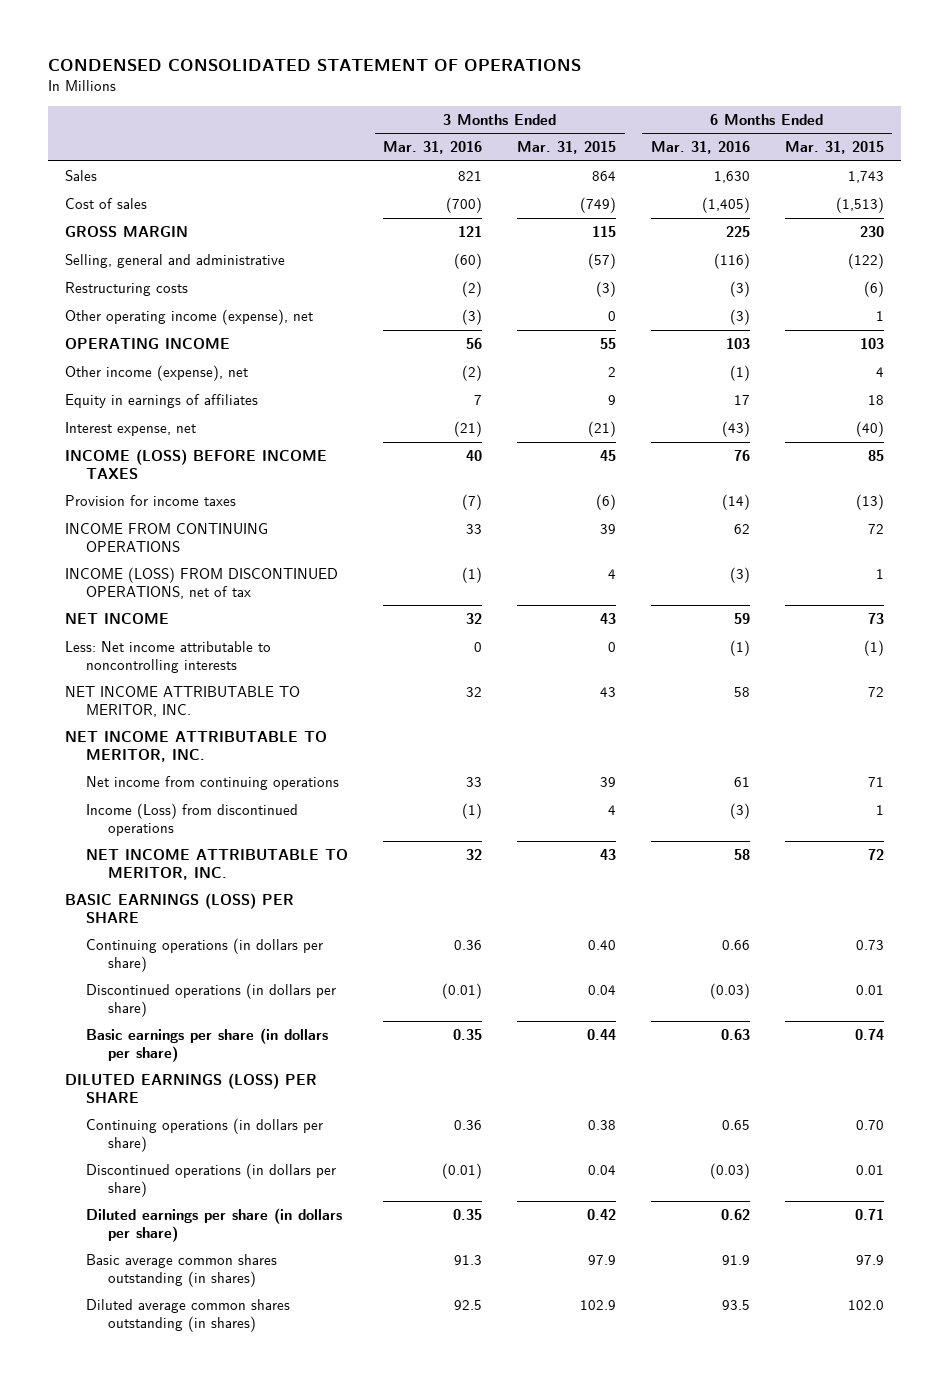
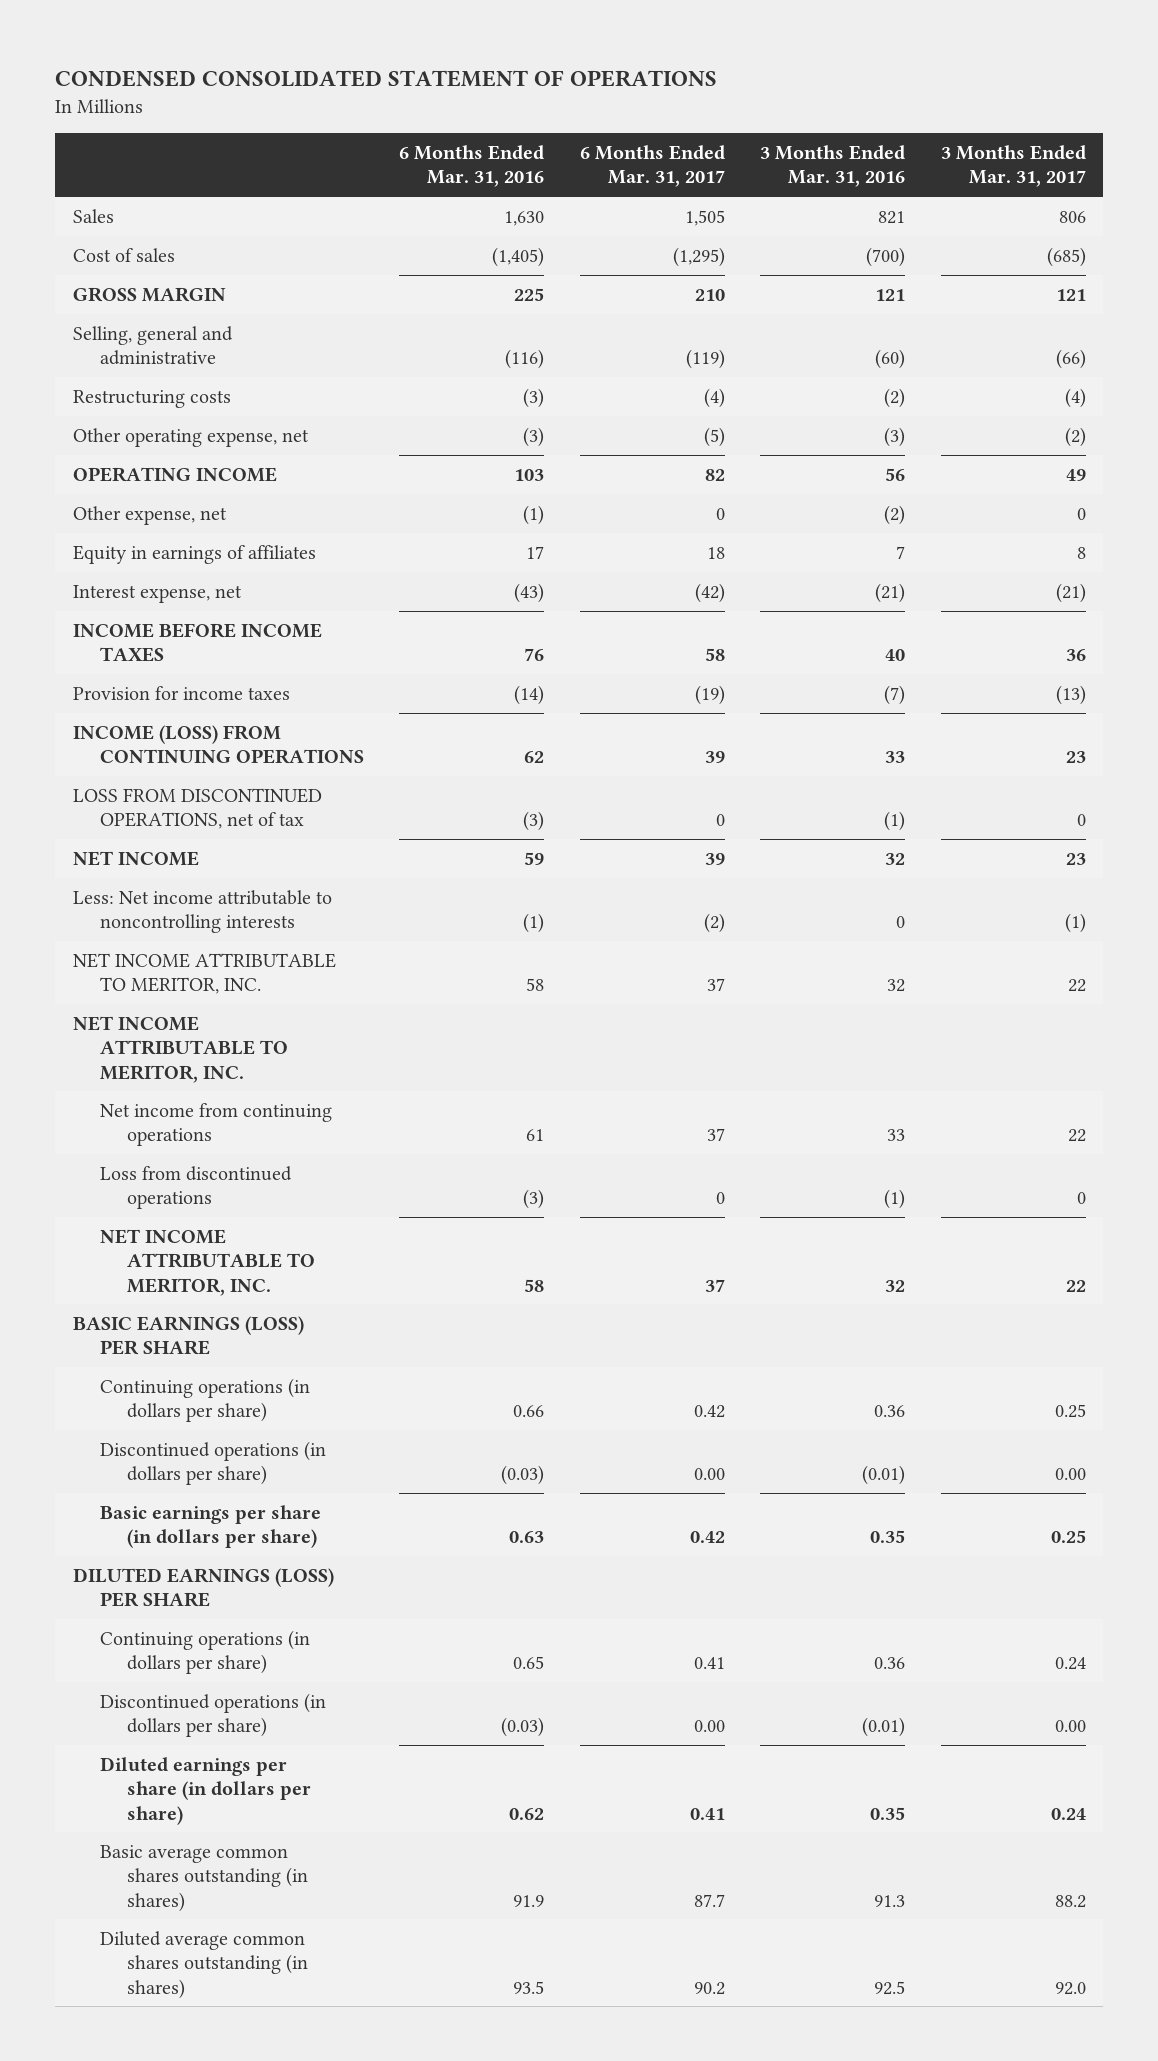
- | 3 Months Ended Mar. 31, 2016 | 3 Months Ended Mar. 31, 2015 | 6 Months Ended Mar. 31, 2016 | 6 Months Ended Mar. 31, 2015
+ | 6 Months Ended Mar. 31, 2016 | 6 Months Ended Mar. 31, 2017 | 3 Months Ended Mar. 31, 2016 | 3 Months Ended Mar. 31, 2017
- Other operating income (expense), net | (3) | 0 | (3) | 1
+ Other operating expense, net | (3) | (5) | (3) | (2)
- Other income (expense), net | (2) | 2 | (1) | 4
+ Other expense, net | (1) | 0 | (2) | 0
- INCOME (LOSS) BEFORE INCOME TAXES | 40 | 45 | 76 | 85
+ INCOME BEFORE INCOME TAXES | 76 | 58 | 40 | 36
- INCOME FROM CONTINUING OPERATIONS | 33 | 39 | 62 | 72
- INCOME (LOSS) FROM DISCONTINUED OPERATIONS, net of tax | (1) | 4 | (3) | 1
+ INCOME (LOSS) FROM CONTINUING OPERATIONS | 62 | 39 | 33 | 23
+ LOSS FROM DISCONTINUED OPERATIONS, net of tax | (3) | 0 | (1) | 0
- Income (Loss) from discontinued operations | (1) | 4 | (3) | 1
+ Loss from discontinued operations | (3) | 0 | (1) | 0

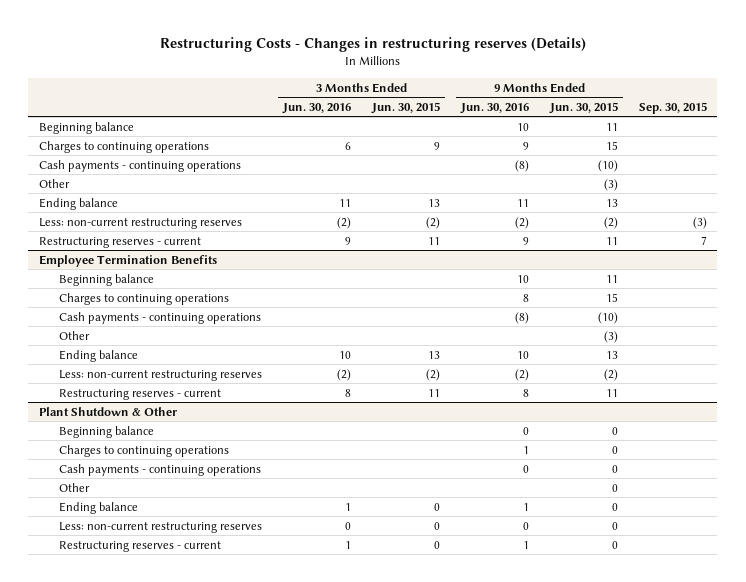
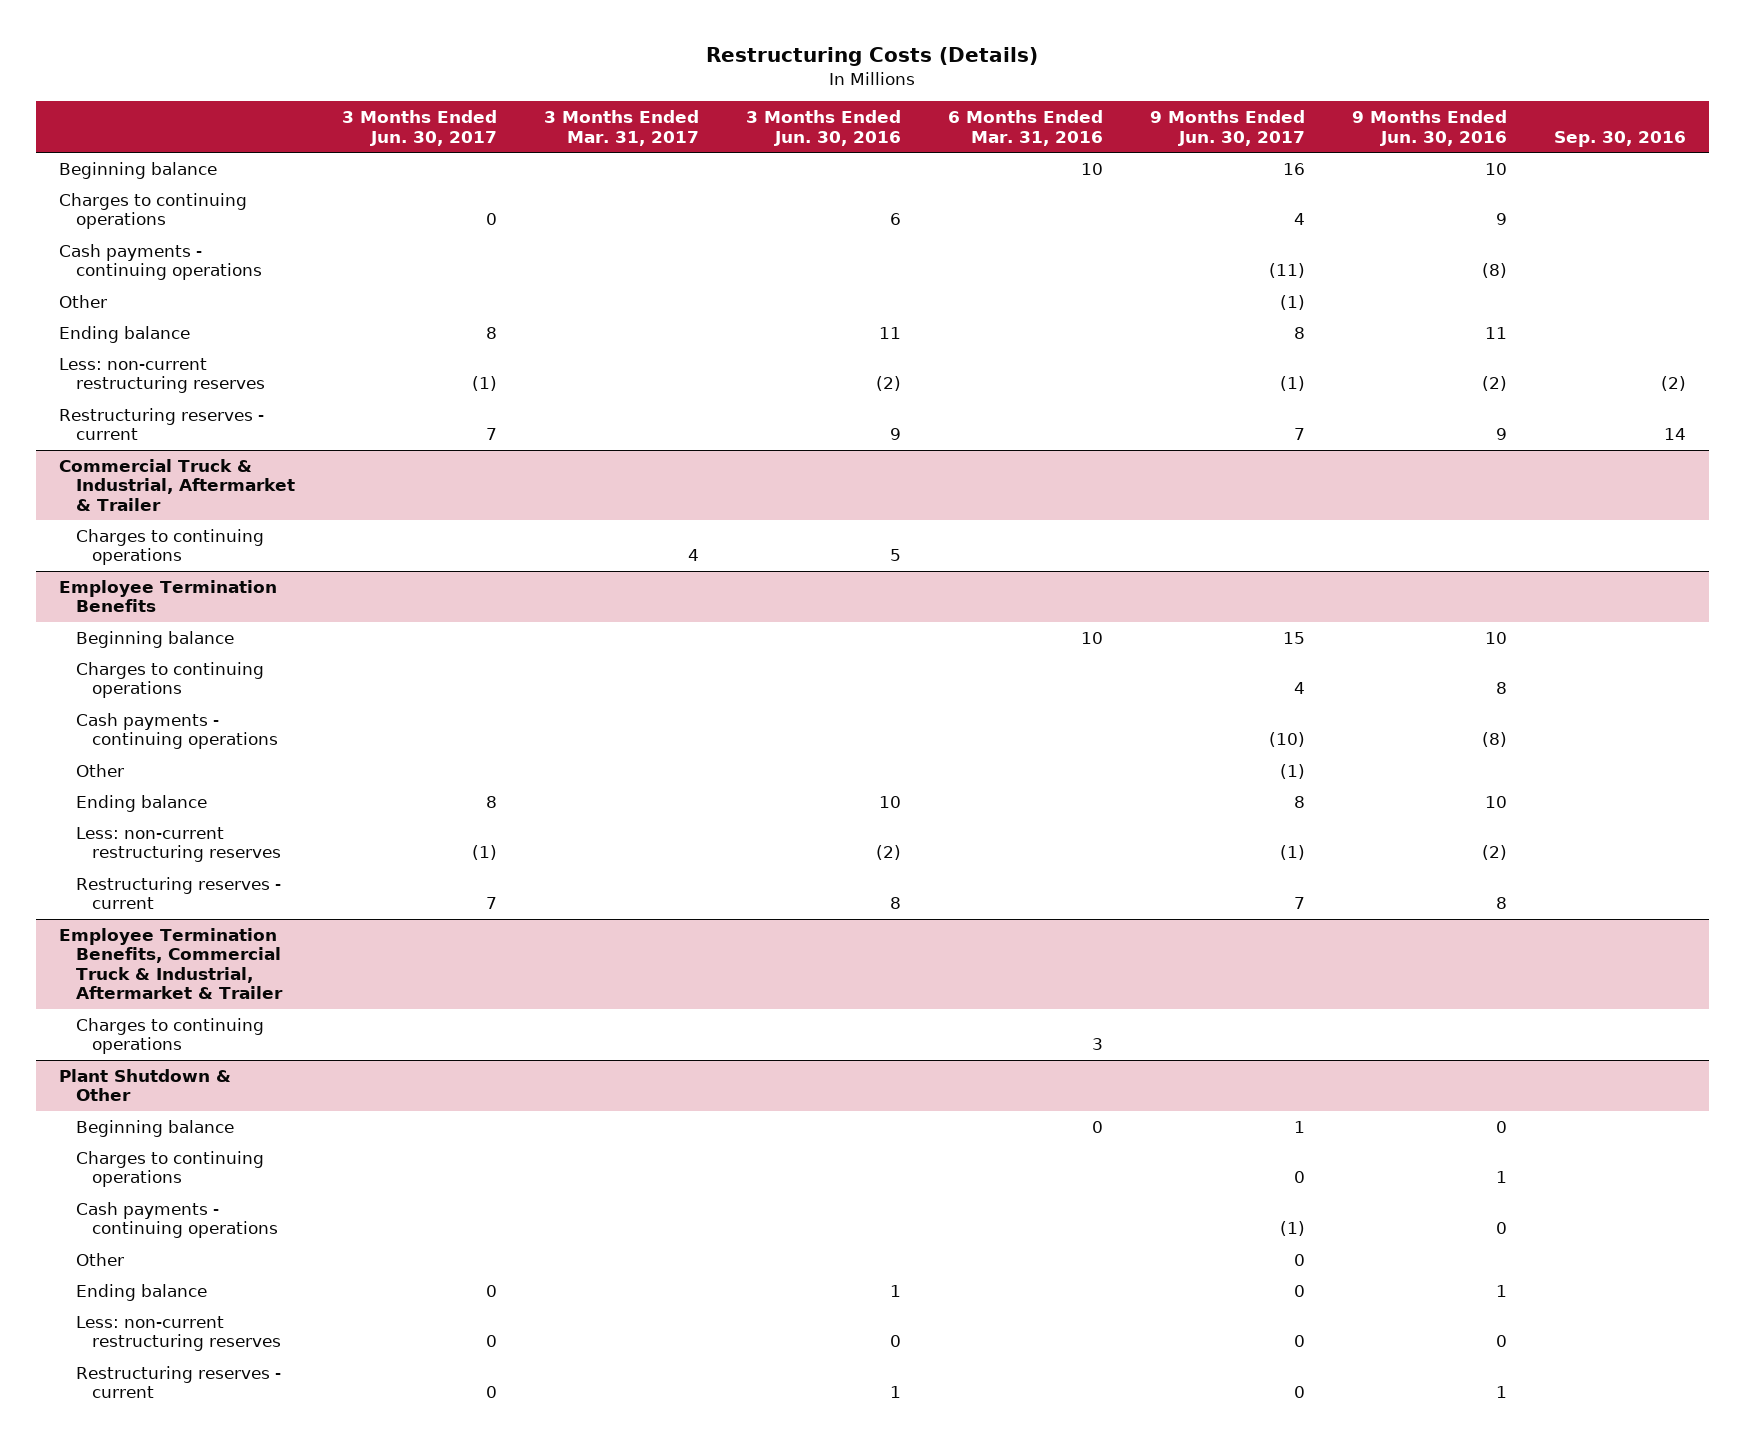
- Restructuring Costs - Changes in restructuring reserves (Details)
+ Restructuring Costs (Details)
- | 3 Months Ended Jun. 30, 2016 | 3 Months Ended Jun. 30, 2015 | 9 Months Ended Jun. 30, 2016 | 9 Months Ended Jun. 30, 2015 | Sep. 30, 2015
+ | 3 Months Ended Jun. 30, 2017 | 3 Months Ended Mar. 31, 2017 | 3 Months Ended Jun. 30, 2016 | 6 Months Ended Mar. 31, 2016 | 9 Months Ended Jun. 30, 2017 | 9 Months Ended Jun. 30, 2016 | Sep. 30, 2016
+ Commercial Truck & Industrial, Aftermarket & Trailer
+ Charges to continuing operations | | 4 | 5 | | | |
+ Employee Termination Benefits, Commercial Truck & Industrial, Aftermarket & Trailer
+ Charges to continuing operations | | | | 3 | | |

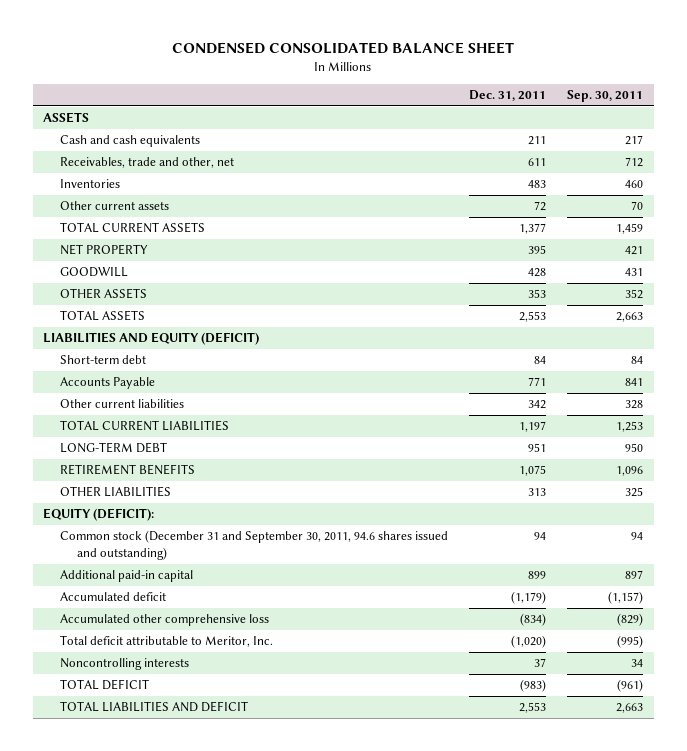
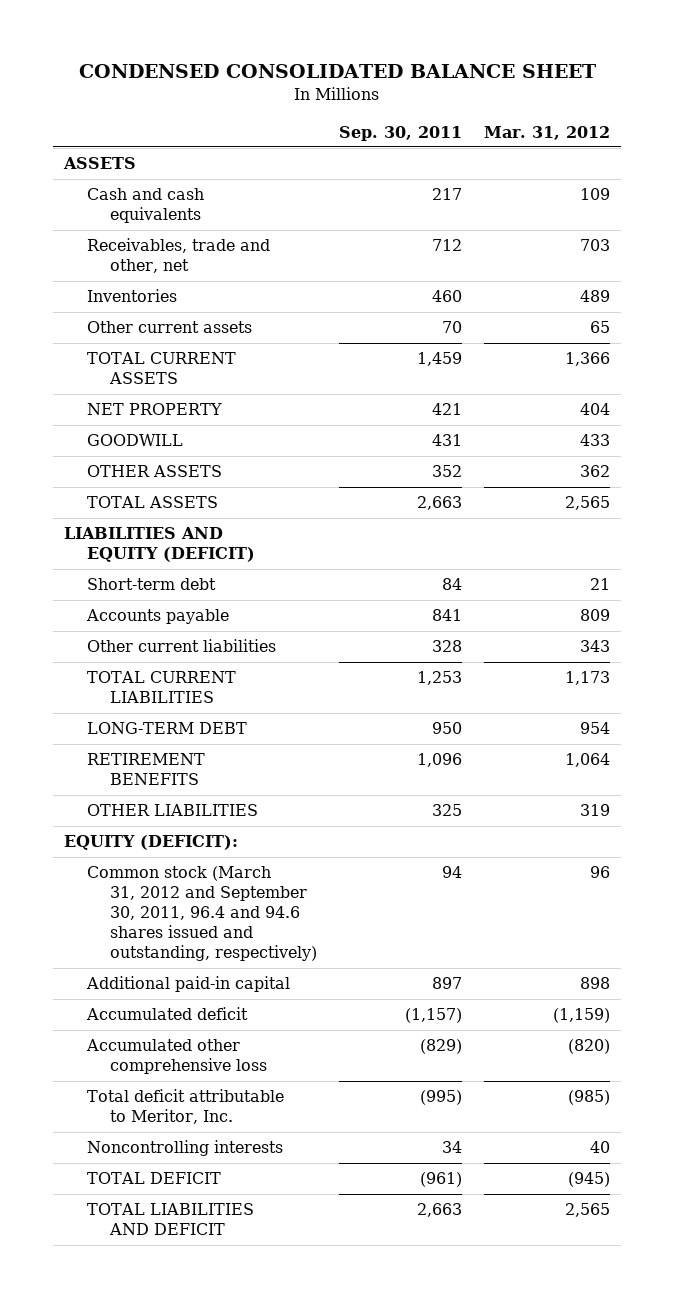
- | Dec. 31, 2011 | Sep. 30, 2011
+ | Sep. 30, 2011 | Mar. 31, 2012
- Accounts Payable | 771 | 841
+ Accounts payable | 841 | 809
- Common stock (December 31 and September 30, 2011, 94.6 shares issued and outstanding) | 94 | 94
+ Common stock (March 31, 2012 and September 30, 2011, 96.4 and 94.6 shares issued and outstanding, respectively) | 94 | 96

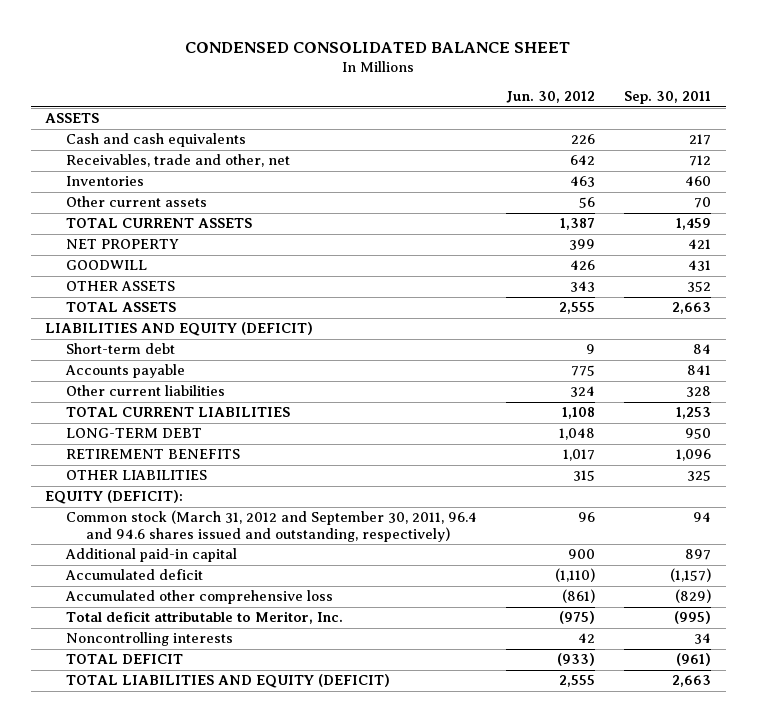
- | Sep. 30, 2011 | Mar. 31, 2012
+ | Jun. 30, 2012 | Sep. 30, 2011
- TOTAL LIABILITIES AND DEFICIT | 2,663 | 2,565
+ TOTAL LIABILITIES AND EQUITY (DEFICIT) | 2,555 | 2,663

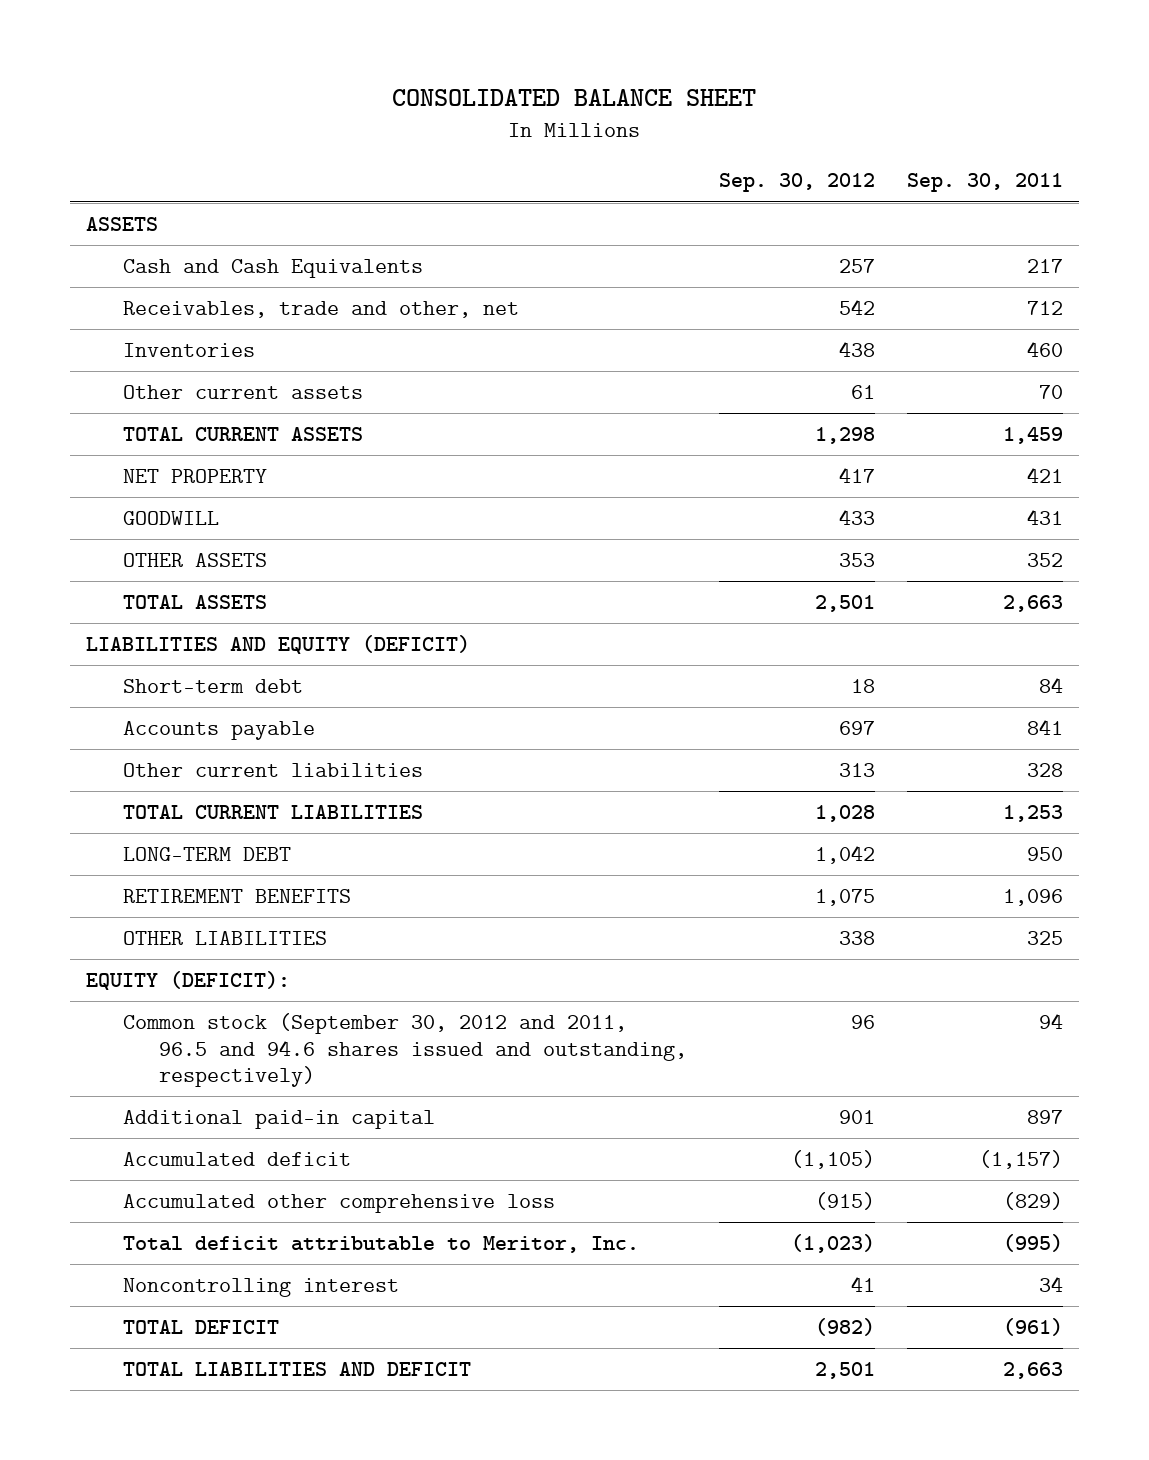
- CONDENSED CONSOLIDATED BALANCE SHEET
+ CONSOLIDATED BALANCE SHEET
- | Jun. 30, 2012 | Sep. 30, 2011
+ | Sep. 30, 2012 | Sep. 30, 2011
- Cash and cash equivalents | 226 | 217
+ Cash and Cash Equivalents | 257 | 217
- Common stock (March 31, 2012 and September 30, 2011, 96.4 and 94.6 shares issued and outstanding, respectively) | 96 | 94
+ Common stock (September 30, 2012 and 2011, 96.5 and 94.6 shares issued and outstanding, respectively) | 96 | 94
- Noncontrolling interests | 42 | 34
+ Noncontrolling interest | 41 | 34
- TOTAL LIABILITIES AND EQUITY (DEFICIT) | 2,555 | 2,663
+ TOTAL LIABILITIES AND DEFICIT | 2,501 | 2,663

